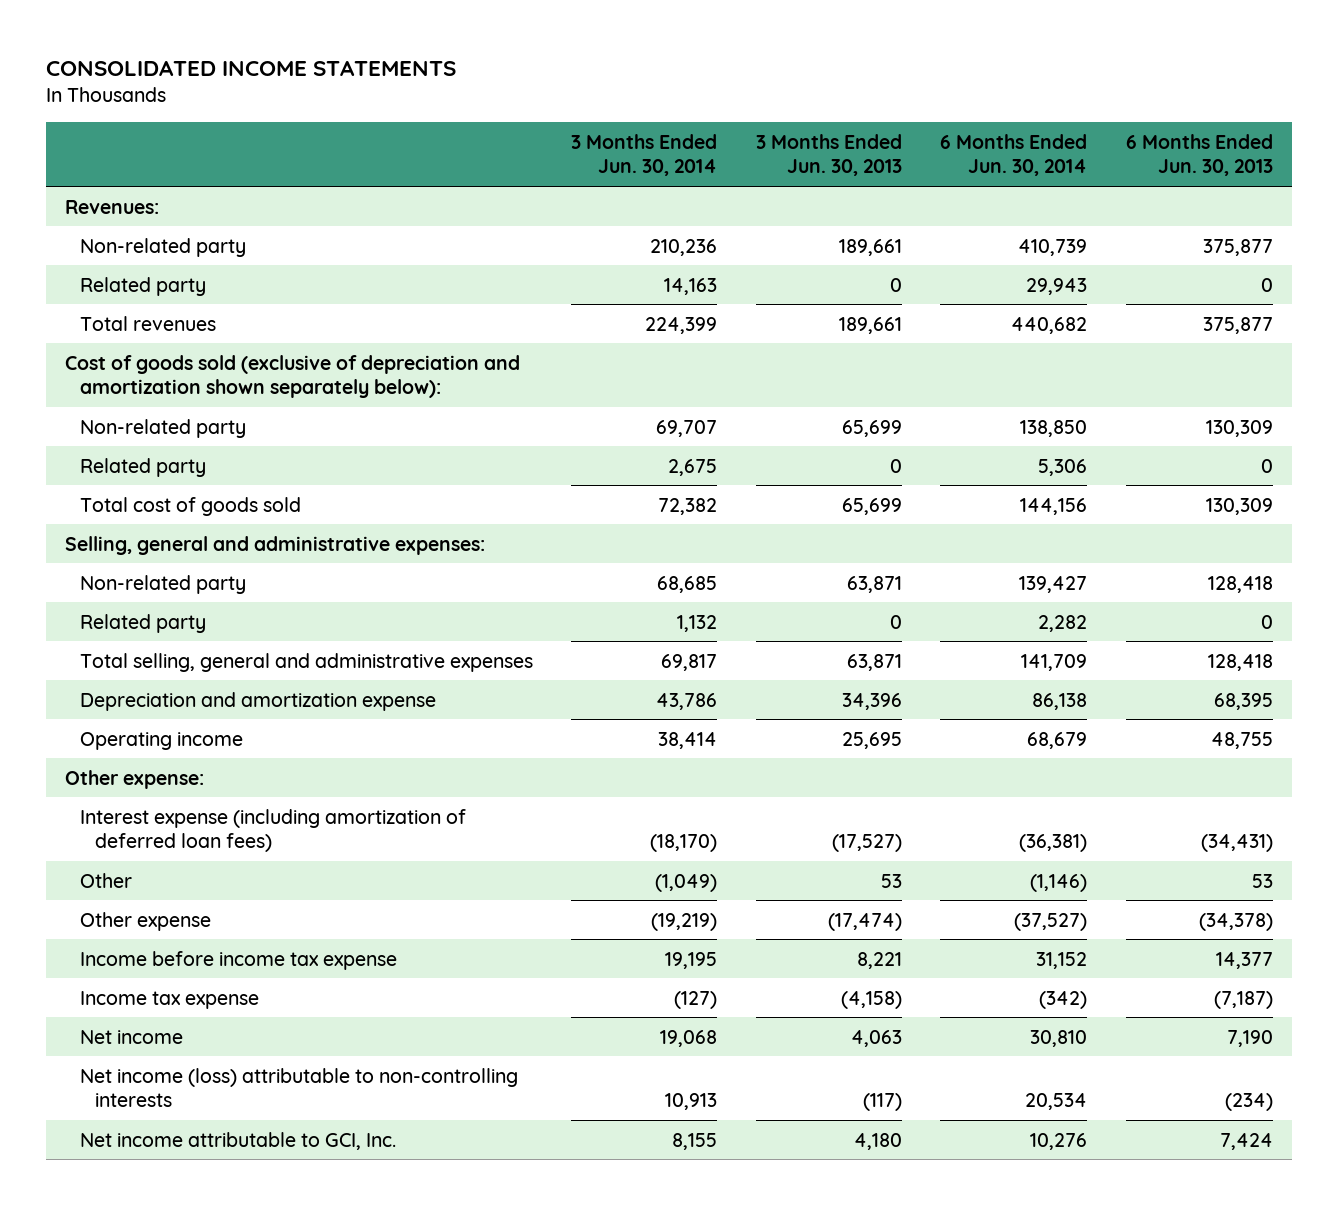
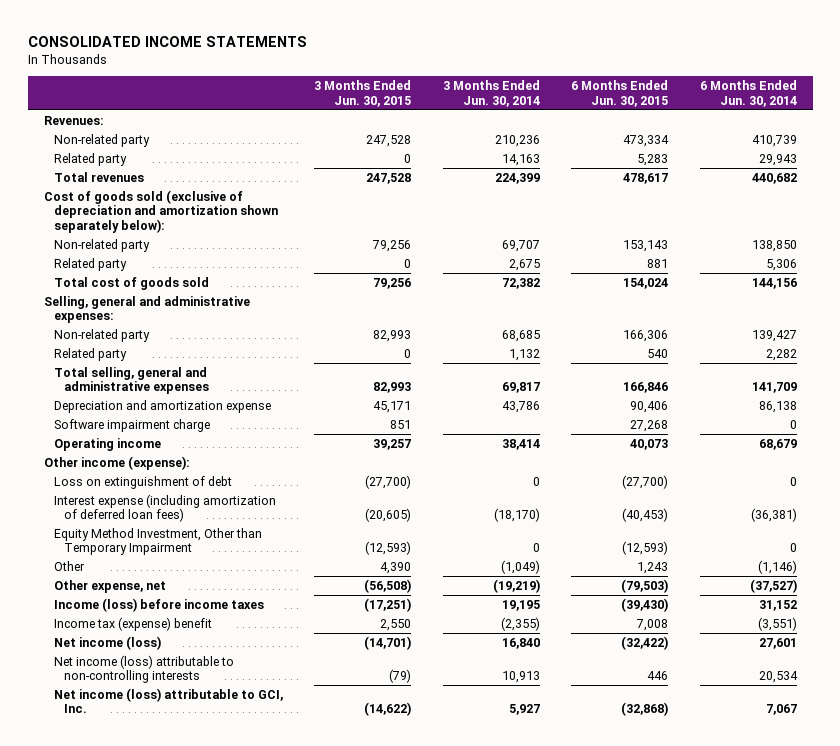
- | 3 Months Ended Jun. 30, 2014 | 3 Months Ended Jun. 30, 2013 | 6 Months Ended Jun. 30, 2014 | 6 Months Ended Jun. 30, 2013
+ | 3 Months Ended Jun. 30, 2015 | 3 Months Ended Jun. 30, 2014 | 6 Months Ended Jun. 30, 2015 | 6 Months Ended Jun. 30, 2014
+ Software impairment charge | 851 | | 27,268 | 0
- Other expense:
+ Other income (expense):
+ Loss on extinguishment of debt | (27,700) | 0 | (27,700) | 0
+ Equity Method Investment, Other than Temporary Impairment | (12,593) | 0 | (12,593) | 0
- Other expense | (19,219) | (17,474) | (37,527) | (34,378)
- Income before income tax expense | 19,195 | 8,221 | 31,152 | 14,377
- Income tax expense | (127) | (4,158) | (342) | (7,187)
- Net income | 19,068 | 4,063 | 30,810 | 7,190
+ Other expense, net | (56,508) | (19,219) | (79,503) | (37,527)
+ Income (loss) before income taxes | (17,251) | 19,195 | (39,430) | 31,152
+ Income tax (expense) benefit | 2,550 | (2,355) | 7,008 | (3,551)
+ Net income (loss) | (14,701) | 16,840 | (32,422) | 27,601
- Net income attributable to GCI, Inc. | 8,155 | 4,180 | 10,276 | 7,424
+ Net income (loss) attributable to GCI, Inc. | (14,622) | 5,927 | (32,868) | 7,067

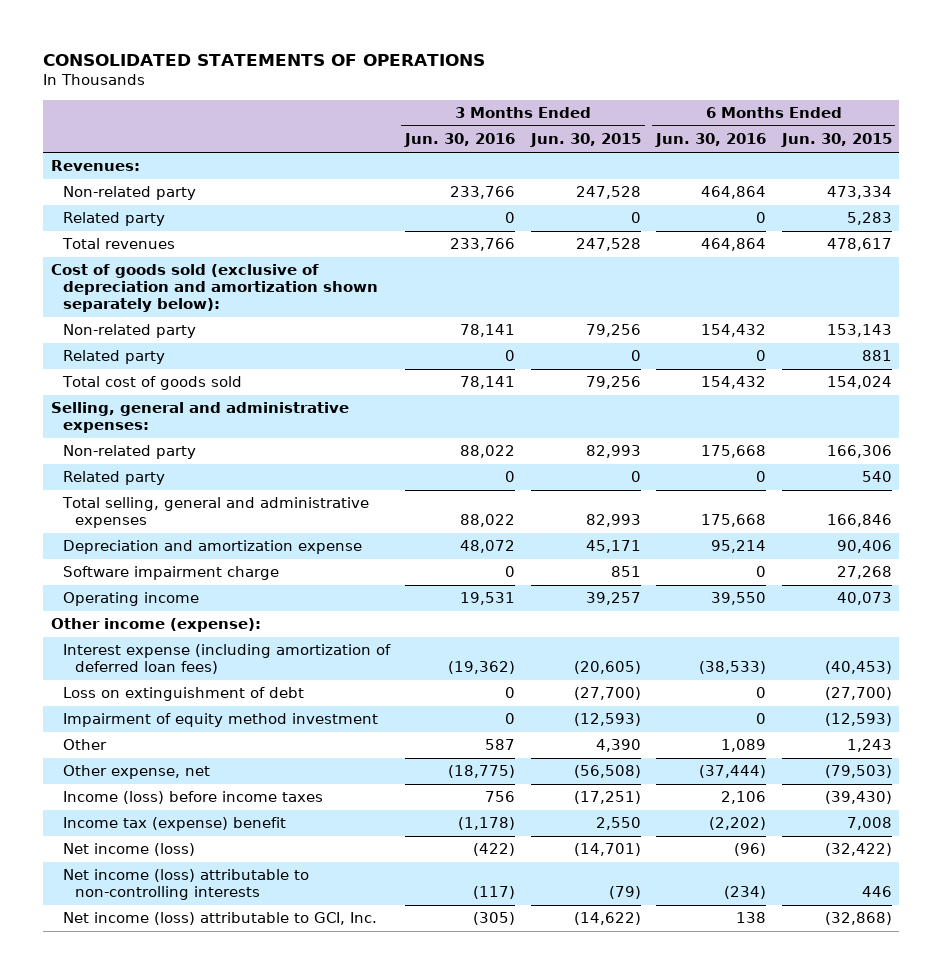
- CONSOLIDATED INCOME STATEMENTS
+ CONSOLIDATED STATEMENTS OF OPERATIONS
- | 3 Months Ended Jun. 30, 2015 | 3 Months Ended Jun. 30, 2014 | 6 Months Ended Jun. 30, 2015 | 6 Months Ended Jun. 30, 2014
+ | 3 Months Ended Jun. 30, 2016 | 3 Months Ended Jun. 30, 2015 | 6 Months Ended Jun. 30, 2016 | 6 Months Ended Jun. 30, 2015
- Equity Method Investment, Other than Temporary Impairment | (12,593) | 0 | (12,593) | 0
moved down: Loss on extinguishment of debt | 0 | (27,700) | 0 | (27,700)
+ Impairment of equity method investment | 0 | (12,593) | 0 | (12,593)

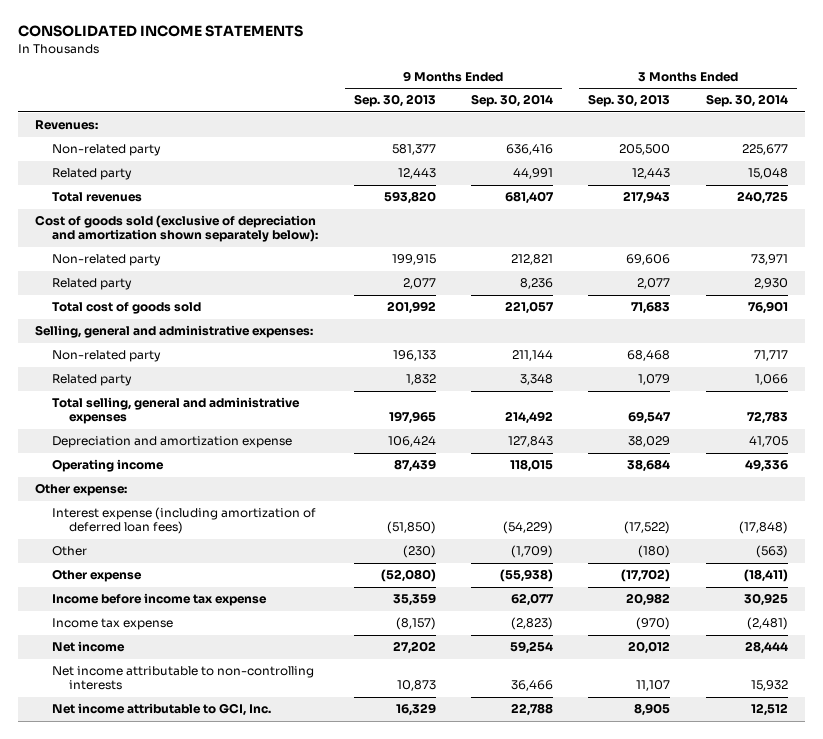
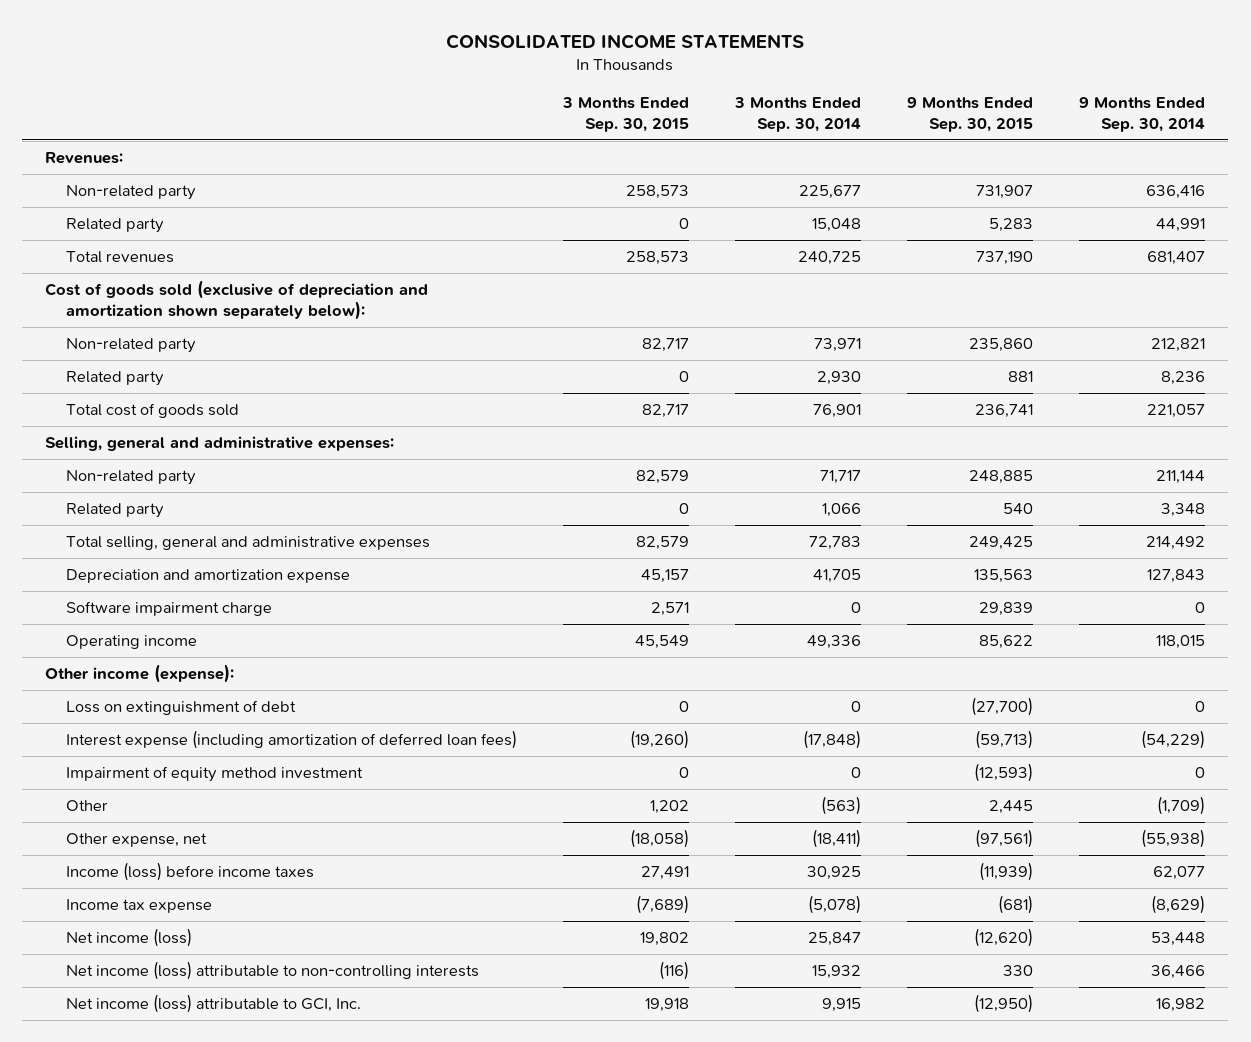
- | 9 Months Ended Sep. 30, 2013 | 9 Months Ended Sep. 30, 2014 | 3 Months Ended Sep. 30, 2013 | 3 Months Ended Sep. 30, 2014
+ | 3 Months Ended Sep. 30, 2015 | 3 Months Ended Sep. 30, 2014 | 9 Months Ended Sep. 30, 2015 | 9 Months Ended Sep. 30, 2014
+ Software impairment charge | 2,571 | 0 | 29,839 | 0
- Other expense:
+ Other income (expense):
+ Loss on extinguishment of debt | 0 | 0 | (27,700) | 0
+ Impairment of equity method investment | 0 | 0 | (12,593) | 0
- Other expense | (52,080) | (55,938) | (17,702) | (18,411)
- Income before income tax expense | 35,359 | 62,077 | 20,982 | 30,925
- Income tax expense | (8,157) | (2,823) | (970) | (2,481)
- Net income | 27,202 | 59,254 | 20,012 | 28,444
- Net income attributable to non-controlling interests | 10,873 | 36,466 | 11,107 | 15,932
- Net income attributable to GCI, Inc. | 16,329 | 22,788 | 8,905 | 12,512
+ Other expense, net | (18,058) | (18,411) | (97,561) | (55,938)
+ Income (loss) before income taxes | 27,491 | 30,925 | (11,939) | 62,077
+ Income tax expense | (7,689) | (5,078) | (681) | (8,629)
+ Net income (loss) | 19,802 | 25,847 | (12,620) | 53,448
+ Net income (loss) attributable to non-controlling interests | (116) | 15,932 | 330 | 36,466
+ Net income (loss) attributable to GCI, Inc. | 19,918 | 9,915 | (12,950) | 16,982

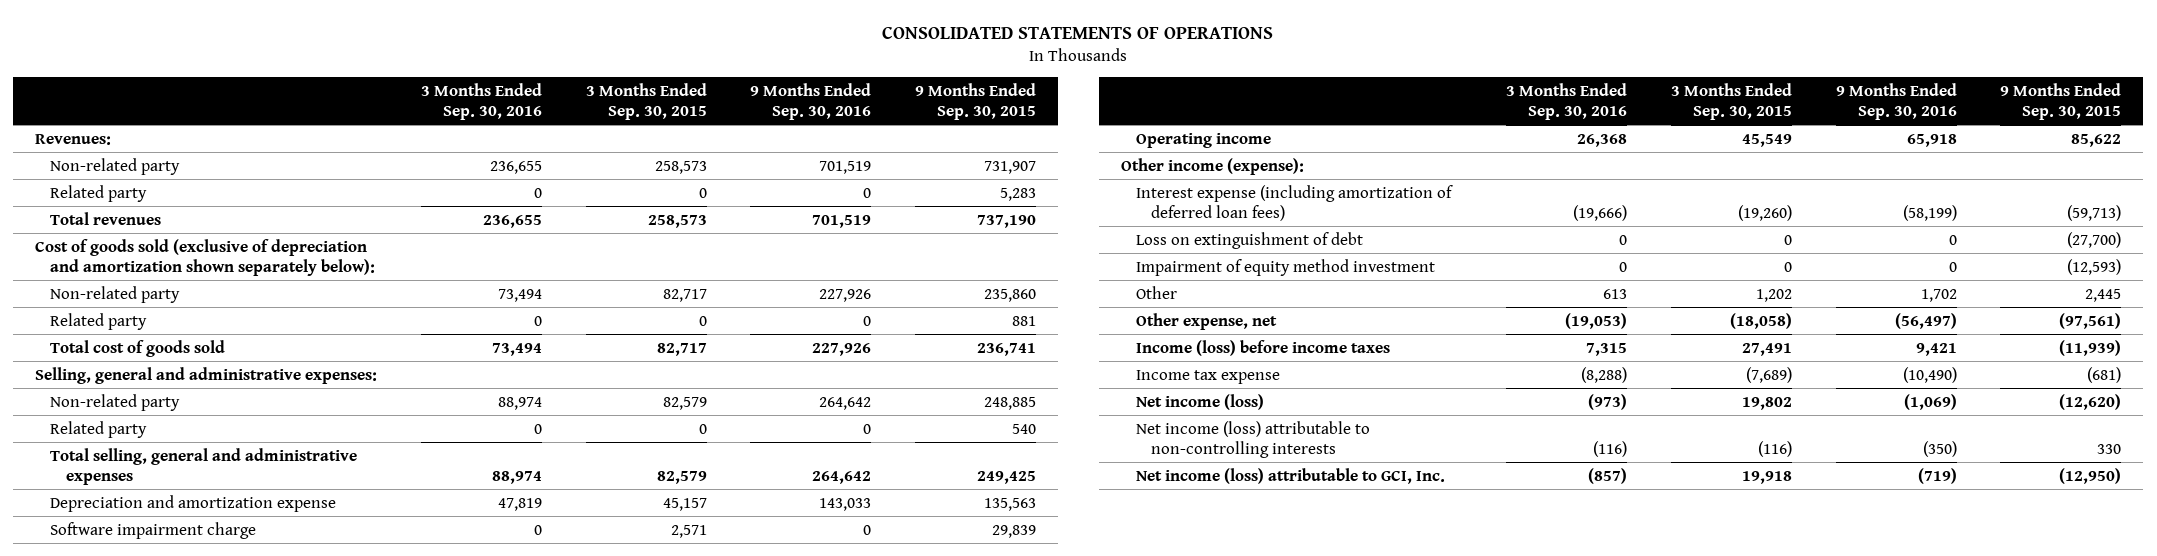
- CONSOLIDATED INCOME STATEMENTS
+ CONSOLIDATED STATEMENTS OF OPERATIONS
- | 3 Months Ended Sep. 30, 2015 | 3 Months Ended Sep. 30, 2014 | 9 Months Ended Sep. 30, 2015 | 9 Months Ended Sep. 30, 2014
+ | 3 Months Ended Sep. 30, 2016 | 3 Months Ended Sep. 30, 2015 | 9 Months Ended Sep. 30, 2016 | 9 Months Ended Sep. 30, 2015
moved down: Loss on extinguishment of debt | 0 | 0 | 0 | (27,700)

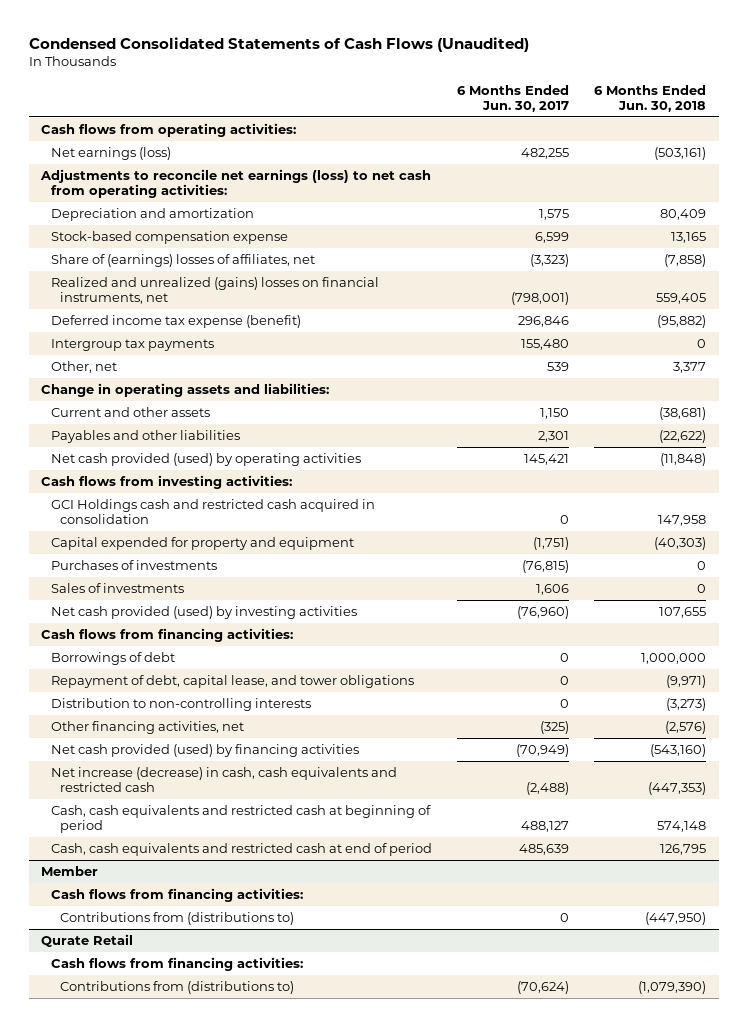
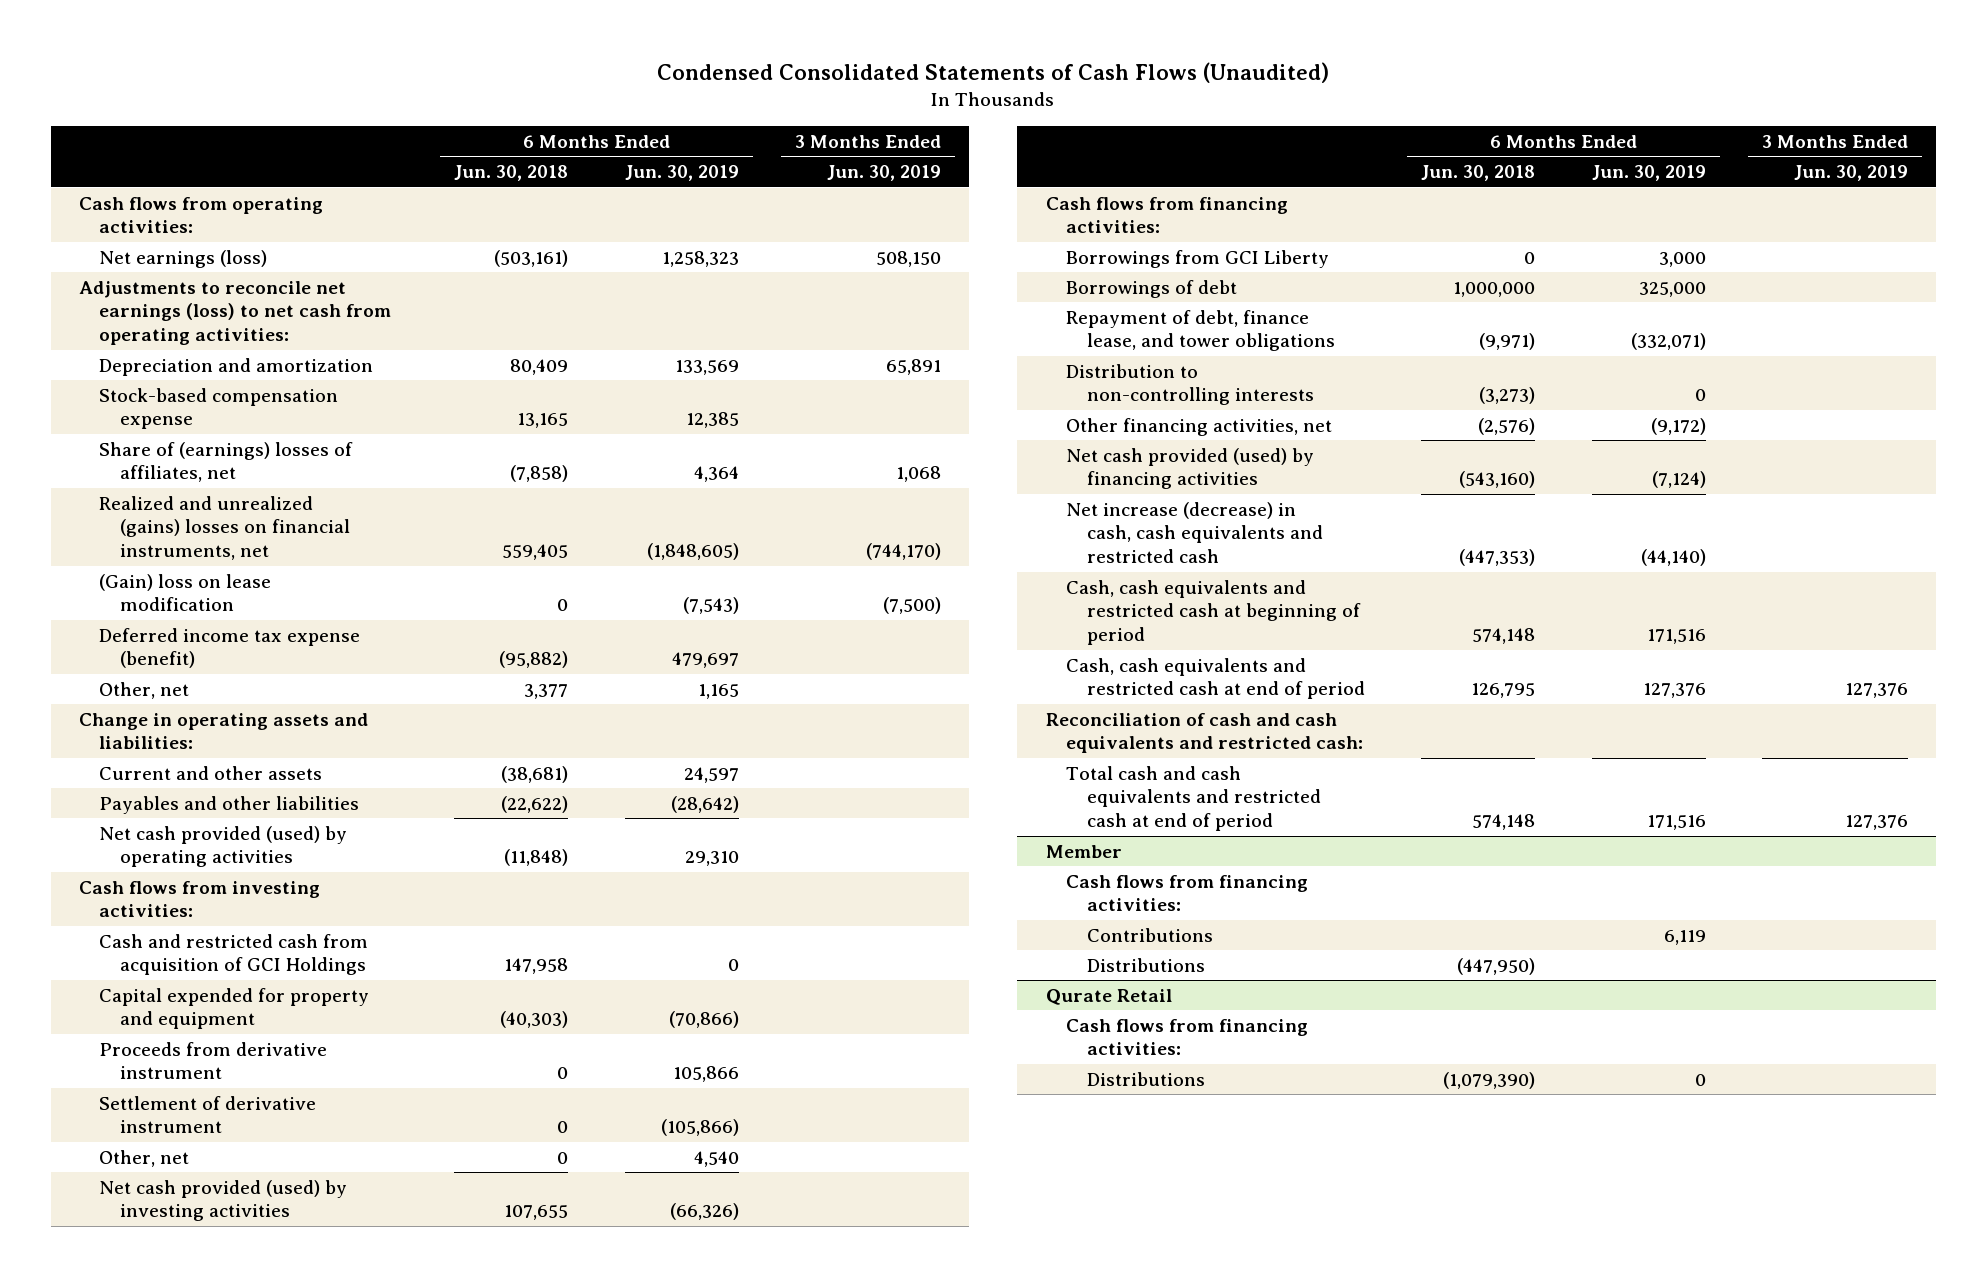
- | 6 Months Ended Jun. 30, 2017 | 6 Months Ended Jun. 30, 2018
+ | 6 Months Ended Jun. 30, 2018 | 6 Months Ended Jun. 30, 2019 | 3 Months Ended Jun. 30, 2019
+ (Gain) loss on lease modification | 0 | (7,543) | (7,500)
- Intergroup tax payments | 155,480 | 0
- GCI Holdings cash and restricted cash acquired in consolidation | 0 | 147,958
+ Cash and restricted cash from acquisition of GCI Holdings | 147,958 | 0 |
- Purchases of investments | (76,815) | 0
- Sales of investments | 1,606 | 0
+ Proceeds from derivative instrument | 0 | 105,866 |
+ Settlement of derivative instrument | 0 | (105,866) |
+ Other, net | 0 | 4,540 |
+ Borrowings from GCI Liberty | 0 | 3,000 |
- Repayment of debt, capital lease, and tower obligations | 0 | (9,971)
+ Repayment of debt, finance lease, and tower obligations | (9,971) | (332,071) |
+ Reconciliation of cash and cash equivalents and restricted cash:
+ Total cash and cash equivalents and restricted cash at end of period | 574,148 | 171,516 | 127,376
@ Member
- Contributions from (distributions to) | 0 | (447,950)
+ Contributions | | 6,119 |
+ Distributions | (447,950) | |
@ Qurate Retail
- Contributions from (distributions to) | (70,624) | (1,079,390)
+ Distributions | (1,079,390) | 0 |

